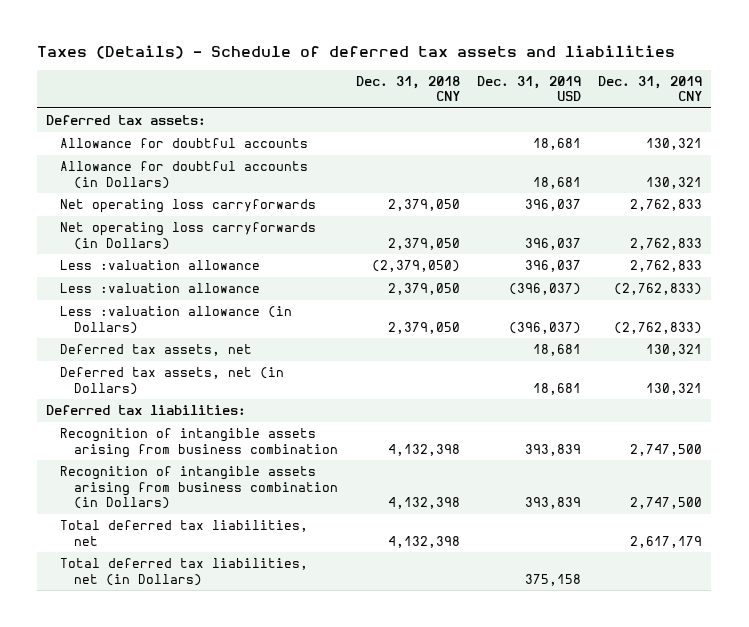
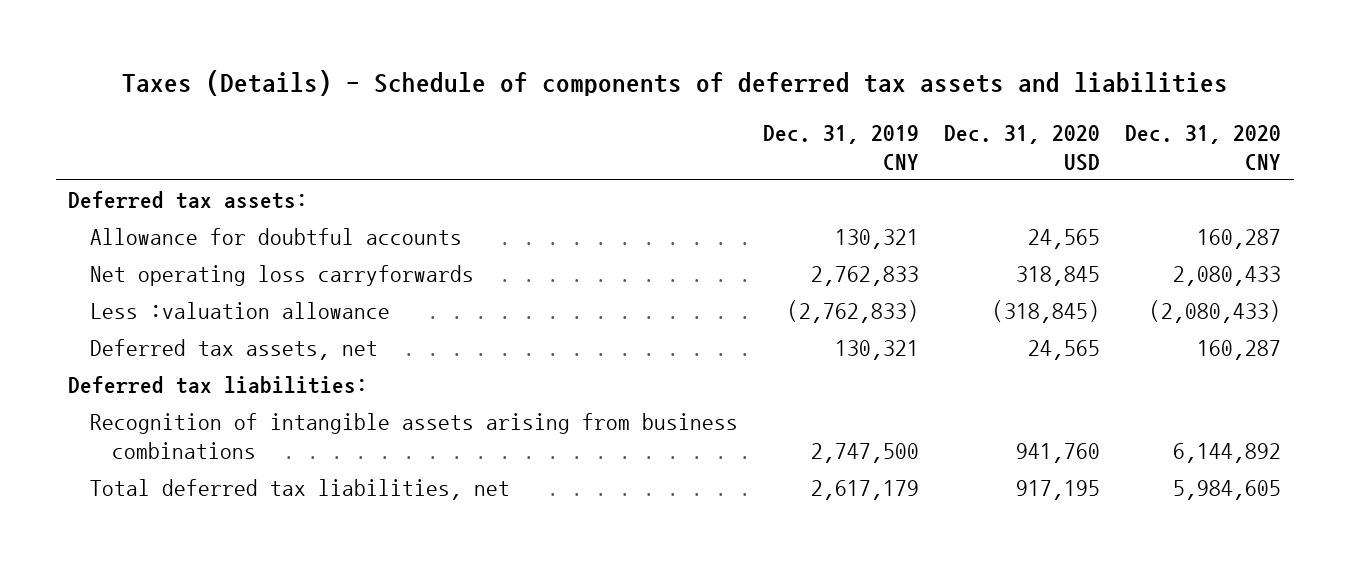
- Taxes (Details) - Schedule of deferred tax assets and liabilities
+ Taxes (Details) - Schedule of components of deferred tax assets and liabilities
- | Dec. 31, 2018 CNY | Dec. 31, 2019 USD | Dec. 31, 2019 CNY
+ | Dec. 31, 2019 CNY | Dec. 31, 2020 USD | Dec. 31, 2020 CNY
- Allowance for doubtful accounts (in Dollars) | | 18,681 | 130,321
- Net operating loss carryforwards (in Dollars) | 2,379,050 | 396,037 | 2,762,833
- Less :valuation allowance | (2,379,050) | 396,037 | 2,762,833
- Less :valuation allowance (in Dollars) | 2,379,050 | (396,037) | (2,762,833)
- Deferred tax assets, net (in Dollars) | | 18,681 | 130,321
- Recognition of intangible assets arising from business combination | 4,132,398 | 393,839 | 2,747,500
- Recognition of intangible assets arising from business combination (in Dollars) | 4,132,398 | 393,839 | 2,747,500
+ Recognition of intangible assets arising from business combinations | 2,747,500 | 941,760 | 6,144,892
- Total deferred tax liabilities, net (in Dollars) | | 375,158 |

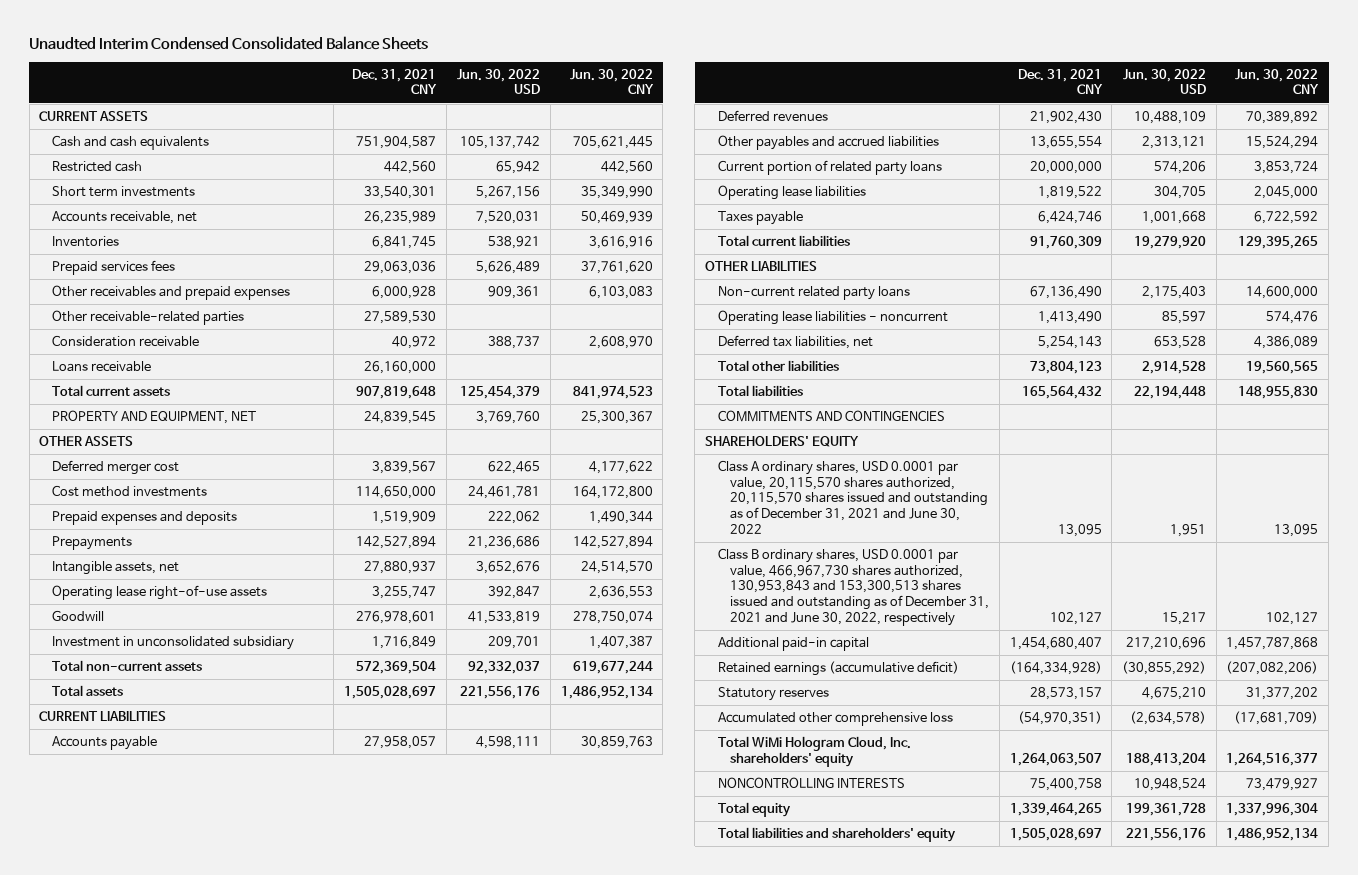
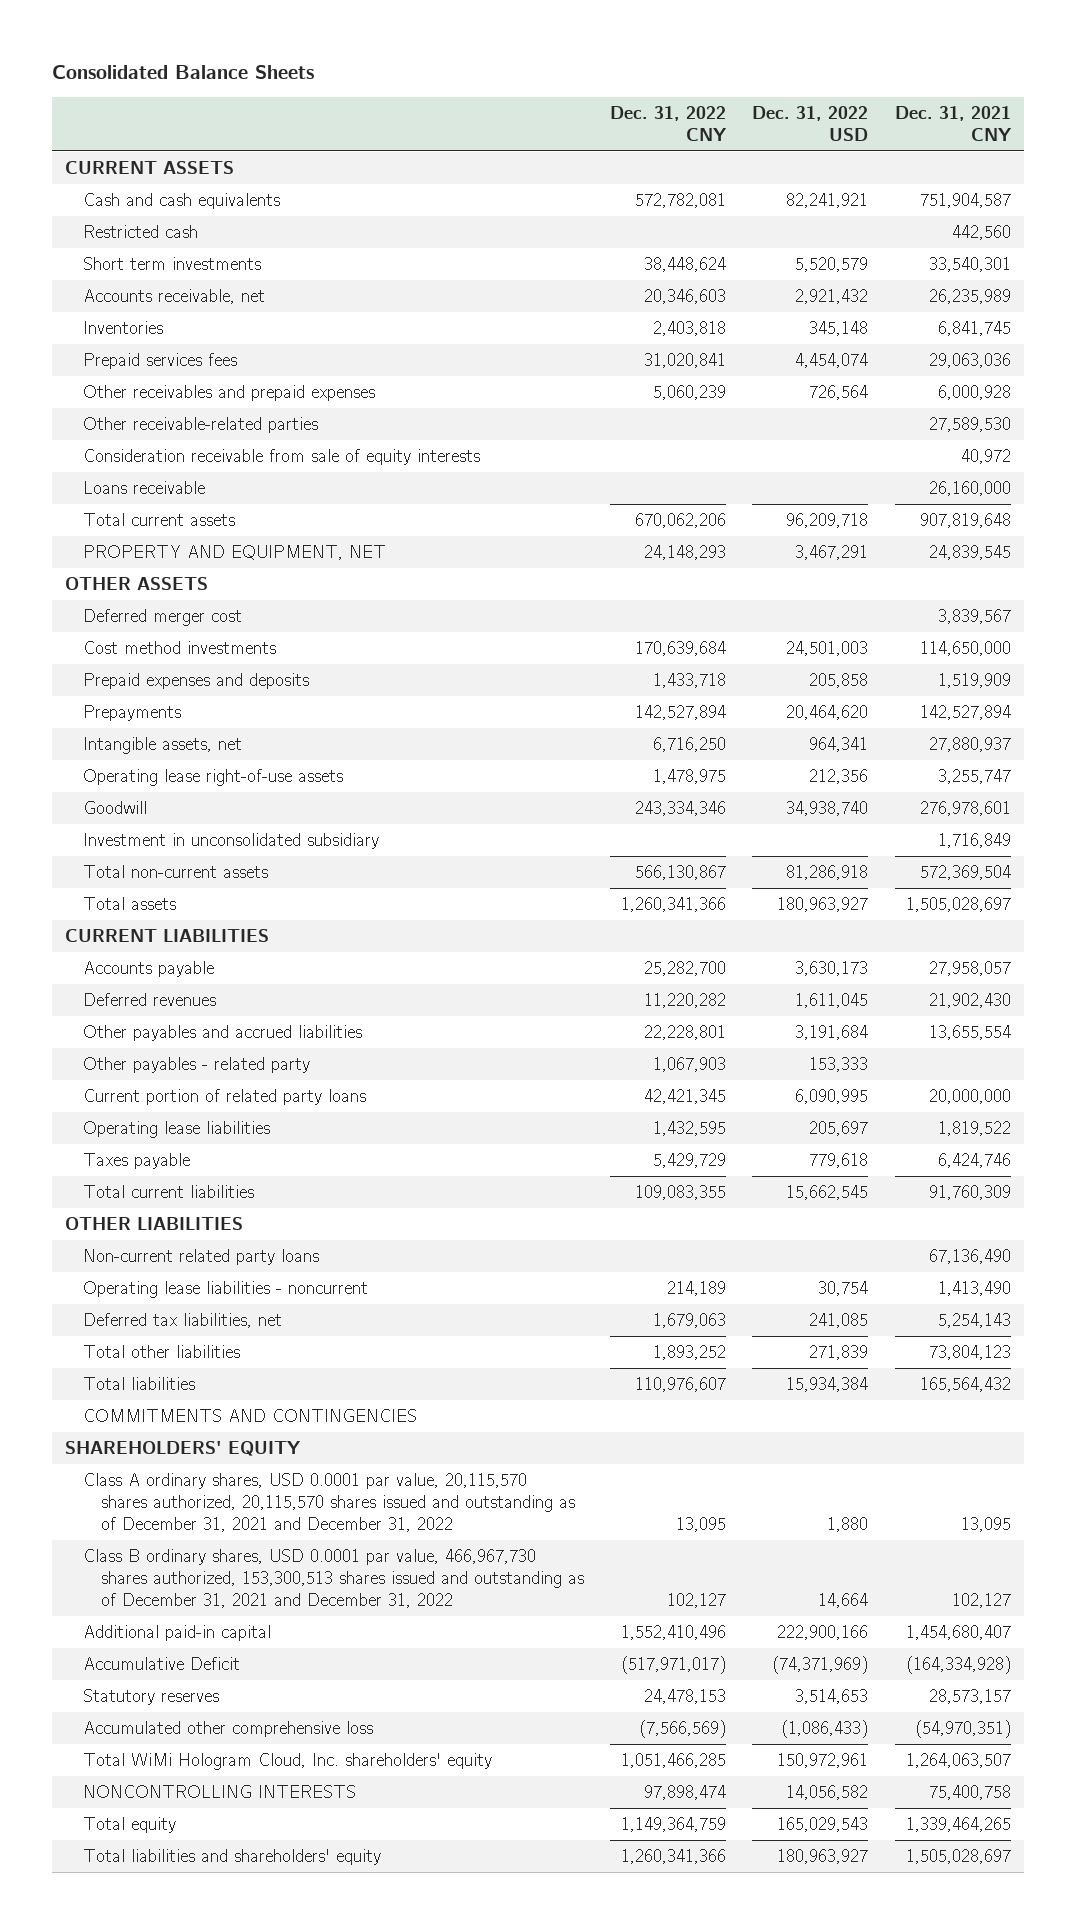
- Unaudted Interim Condensed Consolidated Balance Sheets
+ Consolidated Balance Sheets
- | Dec. 31, 2021 CNY | Jun. 30, 2022 USD | Jun. 30, 2022 CNY
+ | Dec. 31, 2022 CNY | Dec. 31, 2022 USD | Dec. 31, 2021 CNY
- Consideration receivable | 40,972 | 388,737 | 2,608,970
+ Consideration receivable from sale of equity interests | | | 40,972
+ Other payables - related party | 1,067,903 | 153,333 |
- Class A ordinary shares, USD 0.0001 par value, 20,115,570 shares authorized, 20,115,570 shares issued and outstanding as of December 31, 2021 and June 30, 2022 | 13,095 | 1,951 | 13,095
- Class B ordinary shares, USD 0.0001 par value, 466,967,730 shares authorized, 130,953,843 and 153,300,513 shares issued and outstanding as of December 31, 2021 and June 30, 2022, respectively | 102,127 | 15,217 | 102,127
+ Class A ordinary shares, USD 0.0001 par value, 20,115,570 shares authorized, 20,115,570 shares issued and outstanding as of December 31, 2021 and December 31, 2022 | 13,095 | 1,880 | 13,095
+ Class B ordinary shares, USD 0.0001 par value, 466,967,730 shares authorized, 153,300,513 shares issued and outstanding as of December 31, 2021 and December 31, 2022 | 102,127 | 14,664 | 102,127
- Retained earnings (accumulative deficit) | (164,334,928) | (30,855,292) | (207,082,206)
+ Accumulative Deficit | (517,971,017) | (74,371,969) | (164,334,928)

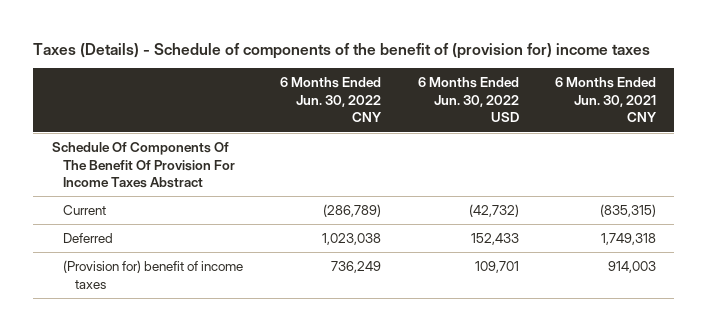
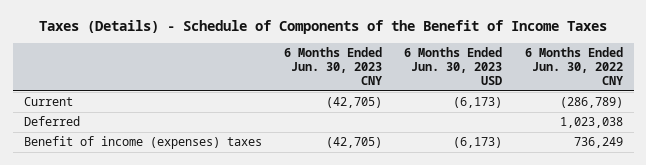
- Taxes (Details) - Schedule of components of the benefit of (provision for) income taxes
+ Taxes (Details) - Schedule of Components of the Benefit of Income Taxes
- | 6 Months Ended Jun. 30, 2022 CNY | 6 Months Ended Jun. 30, 2022 USD | 6 Months Ended Jun. 30, 2021 CNY
+ | 6 Months Ended Jun. 30, 2023 CNY | 6 Months Ended Jun. 30, 2023 USD | 6 Months Ended Jun. 30, 2022 CNY
- Schedule Of Components Of The Benefit Of Provision For Income Taxes Abstract
- (Provision for) benefit of income taxes | 736,249 | 109,701 | 914,003
+ Benefit of income (expenses) taxes | (42,705) | (6,173) | 736,249

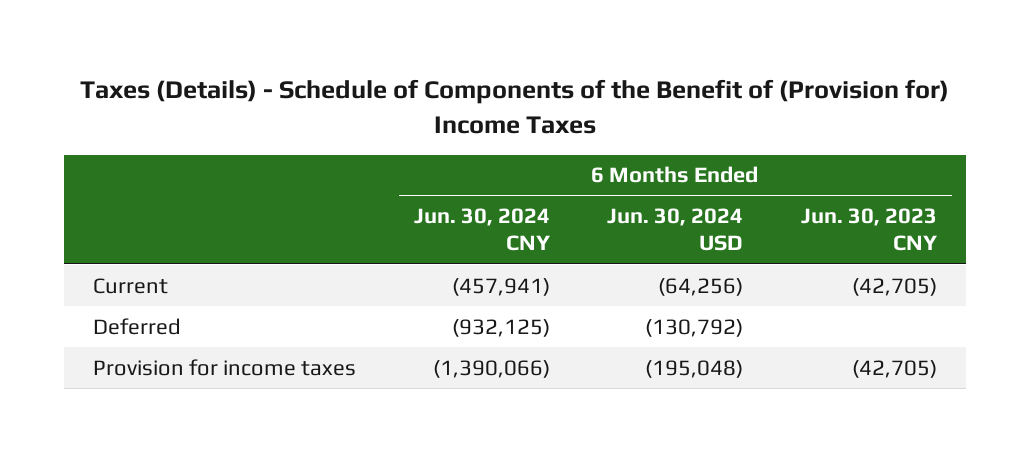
- Taxes (Details) - Schedule of Components of the Benefit of Income Taxes
+ Taxes (Details) - Schedule of Components of the Benefit of (Provision for) Income Taxes
- | 6 Months Ended Jun. 30, 2023 CNY | 6 Months Ended Jun. 30, 2023 USD | 6 Months Ended Jun. 30, 2022 CNY
+ | 6 Months Ended Jun. 30, 2024 CNY | 6 Months Ended Jun. 30, 2024 USD | 6 Months Ended Jun. 30, 2023 CNY
- Benefit of income (expenses) taxes | (42,705) | (6,173) | 736,249
+ Provision for income taxes | (1,390,066) | (195,048) | (42,705)

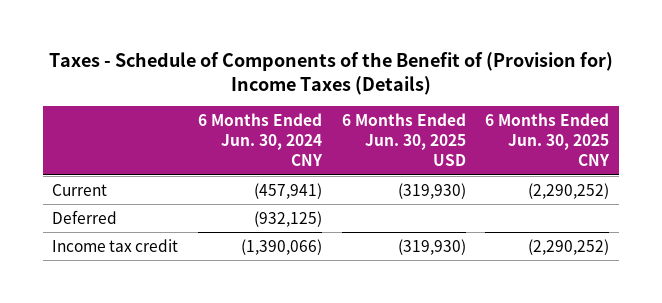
- Taxes (Details) - Schedule of Components of the Benefit of (Provision for) Income Taxes
+ Taxes - Schedule of Components of the Benefit of (Provision for) Income Taxes (Details)
- | 6 Months Ended Jun. 30, 2024 CNY | 6 Months Ended Jun. 30, 2024 USD | 6 Months Ended Jun. 30, 2023 CNY
+ | 6 Months Ended Jun. 30, 2024 CNY | 6 Months Ended Jun. 30, 2025 USD | 6 Months Ended Jun. 30, 2025 CNY
- Provision for income taxes | (1,390,066) | (195,048) | (42,705)
+ Income tax credit | (1,390,066) | (319,930) | (2,290,252)

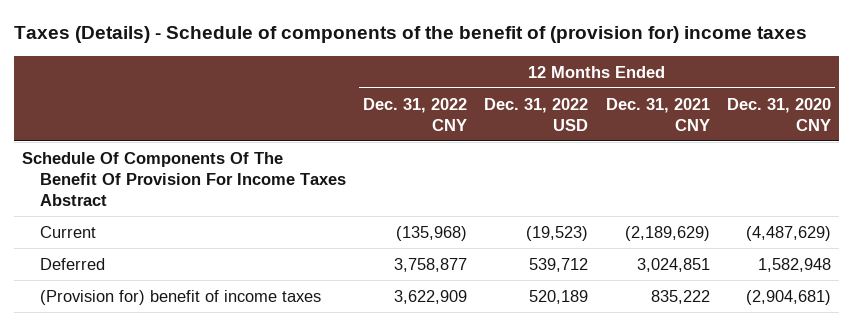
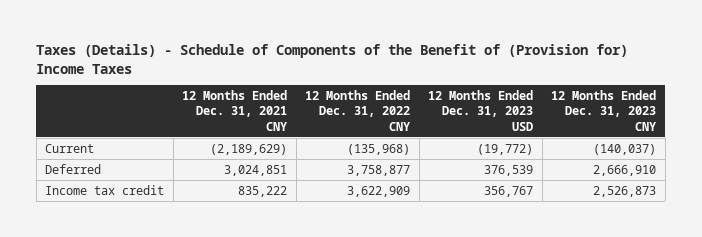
- Taxes (Details) - Schedule of components of the benefit of (provision for) income taxes
+ Taxes (Details) - Schedule of Components of the Benefit of (Provision for) Income Taxes
- | 12 Months Ended Dec. 31, 2022 CNY | 12 Months Ended Dec. 31, 2022 USD | 12 Months Ended Dec. 31, 2021 CNY | 12 Months Ended Dec. 31, 2020 CNY
+ | 12 Months Ended Dec. 31, 2021 CNY | 12 Months Ended Dec. 31, 2022 CNY | 12 Months Ended Dec. 31, 2023 USD | 12 Months Ended Dec. 31, 2023 CNY
- Schedule Of Components Of The Benefit Of Provision For Income Taxes Abstract
- (Provision for) benefit of income taxes | 3,622,909 | 520,189 | 835,222 | (2,904,681)
+ Income tax credit | 835,222 | 3,622,909 | 356,767 | 2,526,873

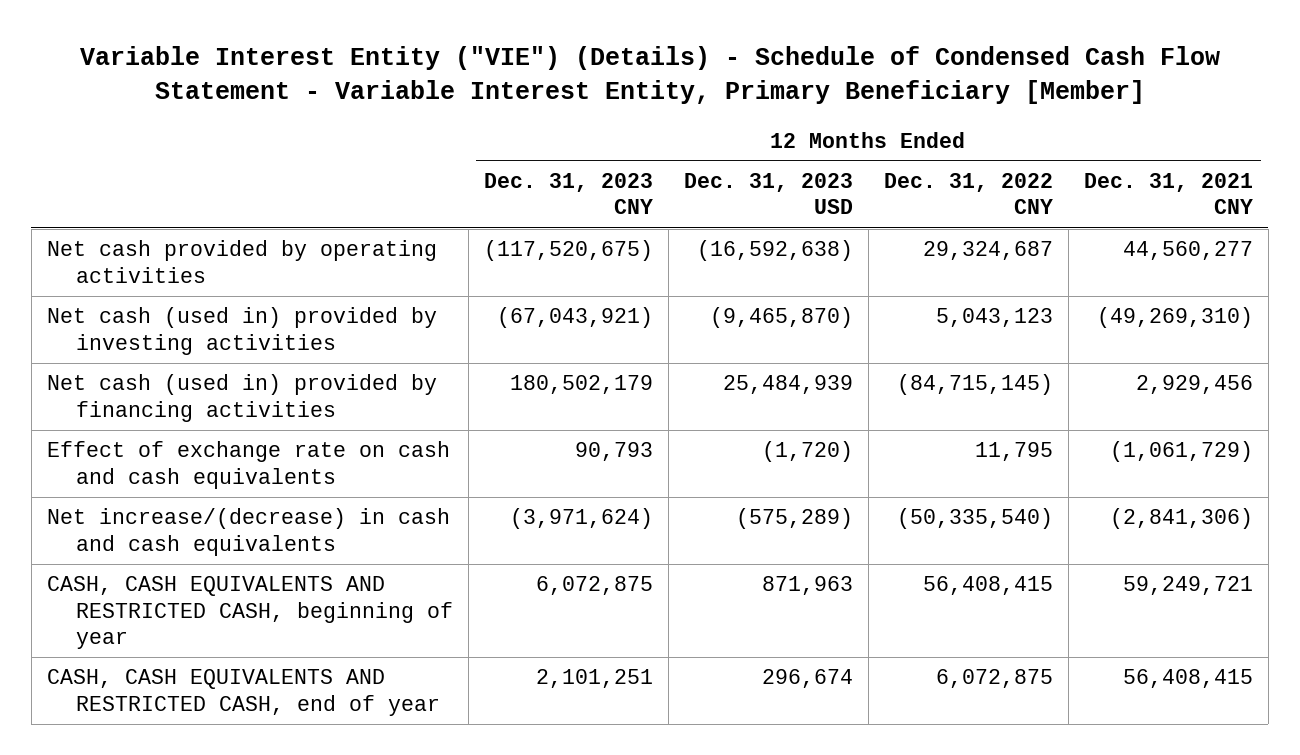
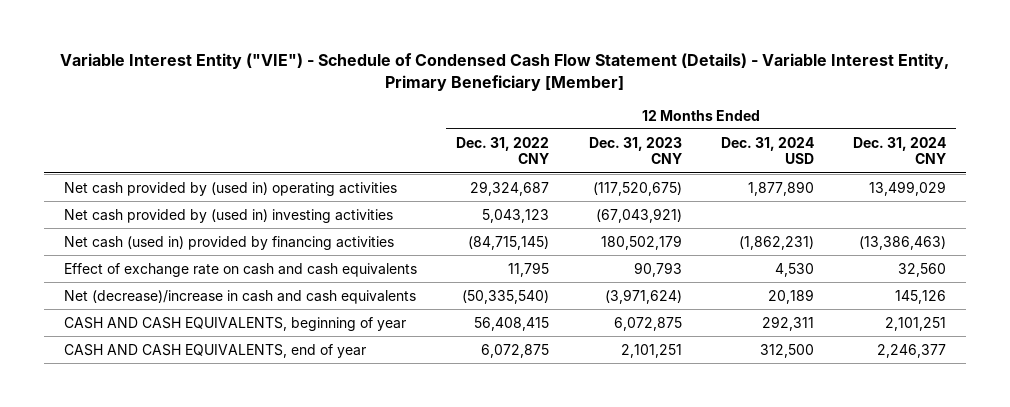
- Variable Interest Entity ("VIE") (Details) - Schedule of Condensed Cash Flow Statement - Variable Interest Entity, Primary Beneficiary [Member]
+ Variable Interest Entity ("VIE") - Schedule of Condensed Cash Flow Statement (Details) - Variable Interest Entity, Primary Beneficiary [Member]
- | 12 Months Ended Dec. 31, 2023 CNY | 12 Months Ended Dec. 31, 2023 USD | 12 Months Ended Dec. 31, 2022 CNY | 12 Months Ended Dec. 31, 2021 CNY
+ | 12 Months Ended Dec. 31, 2022 CNY | 12 Months Ended Dec. 31, 2023 CNY | 12 Months Ended Dec. 31, 2024 USD | 12 Months Ended Dec. 31, 2024 CNY
- Net cash provided by operating activities | (117,520,675) | (16,592,638) | 29,324,687 | 44,560,277
- Net cash (used in) provided by investing activities | (67,043,921) | (9,465,870) | 5,043,123 | (49,269,310)
+ Net cash provided by (used in) operating activities | 29,324,687 | (117,520,675) | 1,877,890 | 13,499,029
+ Net cash provided by (used in) investing activities | 5,043,123 | (67,043,921) | |
- Net increase/(decrease) in cash and cash equivalents | (3,971,624) | (575,289) | (50,335,540) | (2,841,306)
- CASH, CASH EQUIVALENTS AND RESTRICTED CASH, beginning of year | 6,072,875 | 871,963 | 56,408,415 | 59,249,721
- CASH, CASH EQUIVALENTS AND RESTRICTED CASH, end of year | 2,101,251 | 296,674 | 6,072,875 | 56,408,415
+ Net (decrease)/increase in cash and cash equivalents | (50,335,540) | (3,971,624) | 20,189 | 145,126
+ CASH AND CASH EQUIVALENTS, beginning of year | 56,408,415 | 6,072,875 | 292,311 | 2,101,251
+ CASH AND CASH EQUIVALENTS, end of year | 6,072,875 | 2,101,251 | 312,500 | 2,246,377

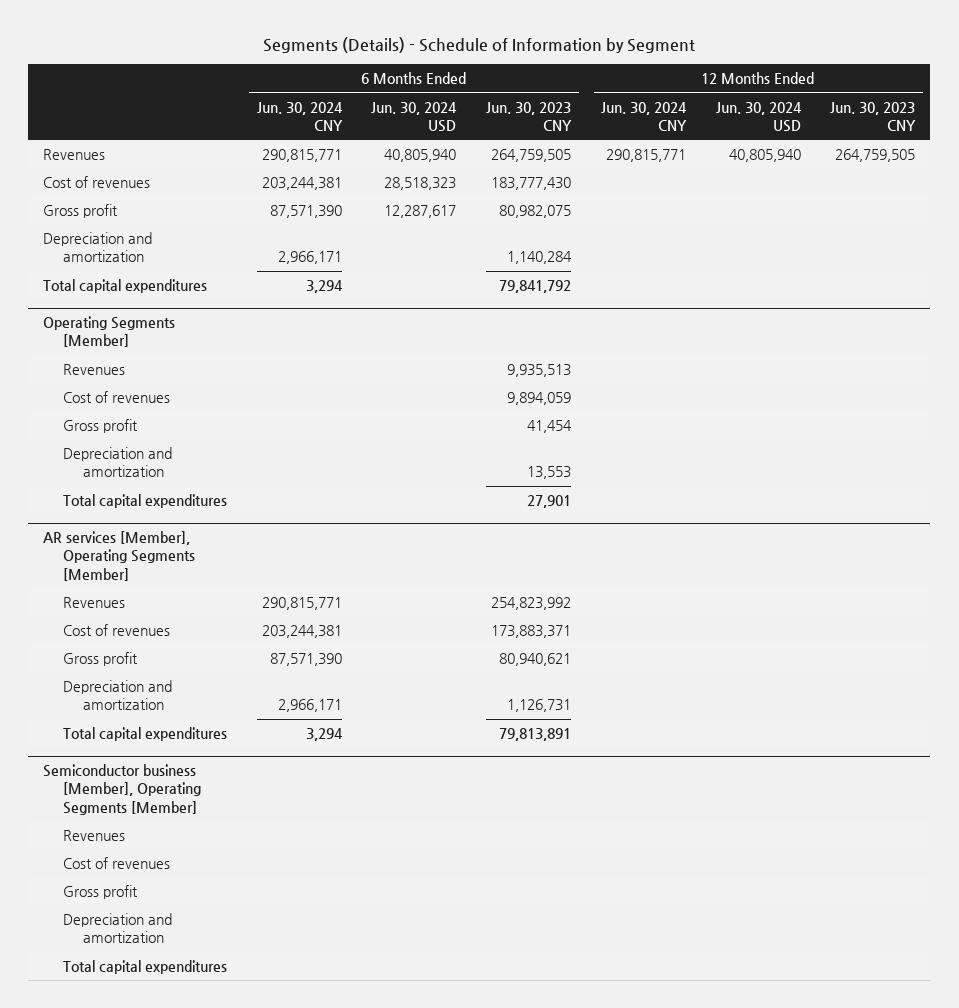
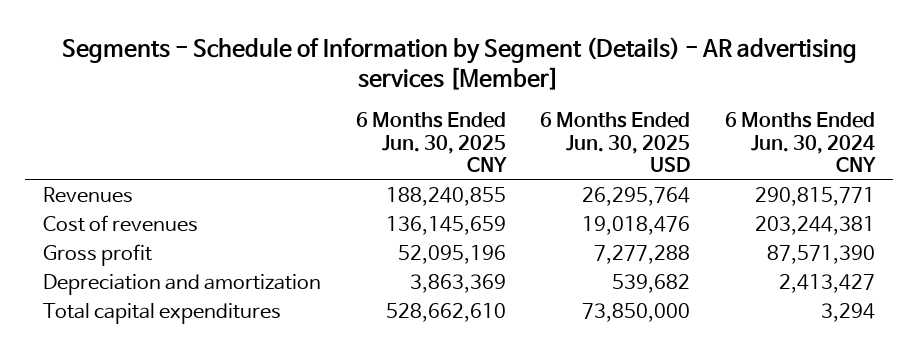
- Segments (Details) - Schedule of Information by Segment
+ Segments - Schedule of Information by Segment (Details) - AR advertising services [Member]
- | 6 Months Ended Jun. 30, 2024 CNY | 6 Months Ended Jun. 30, 2024 USD | 6 Months Ended Jun. 30, 2023 CNY | 12 Months Ended Jun. 30, 2024 CNY | 12 Months Ended Jun. 30, 2024 USD | 12 Months Ended Jun. 30, 2023 CNY
+ | 6 Months Ended Jun. 30, 2025 CNY | 6 Months Ended Jun. 30, 2025 USD | 6 Months Ended Jun. 30, 2024 CNY
- Depreciation and amortization | 2,966,171 | | 1,140,284 | | |
- Total capital expenditures | 3,294 | | 79,841,792 | | |
- Operating Segments [Member]
- Revenues | | | 9,935,513 | | |
- Cost of revenues | | | 9,894,059 | | |
- Gross profit | | | 41,454 | | |
- Depreciation and amortization | | | 13,553 | | |
- Total capital expenditures | | | 27,901 | | |
- AR services [Member], Operating Segments [Member]
- Revenues | 290,815,771 | | 254,823,992 | | |
- Cost of revenues | 203,244,381 | | 173,883,371 | | |
- Gross profit | 87,571,390 | | 80,940,621 | | |
- Depreciation and amortization | 2,966,171 | | 1,126,731 | | |
+ Depreciation and amortization | 3,863,369 | 539,682 | 2,413,427
- Semiconductor business [Member], Operating Segments [Member]
- Revenues
- Cost of revenues
- Gross profit
- Depreciation and amortization
- Total capital expenditures

